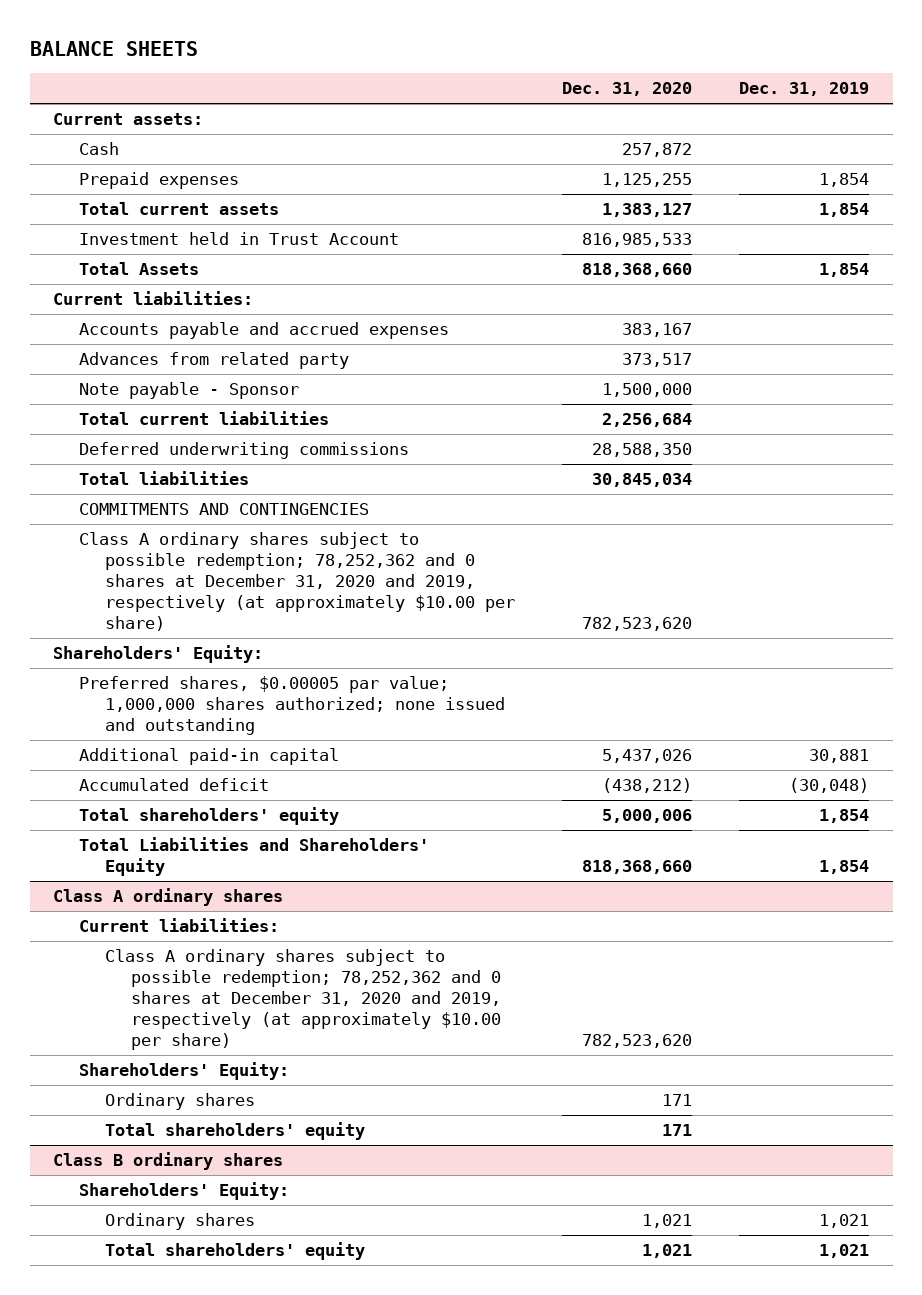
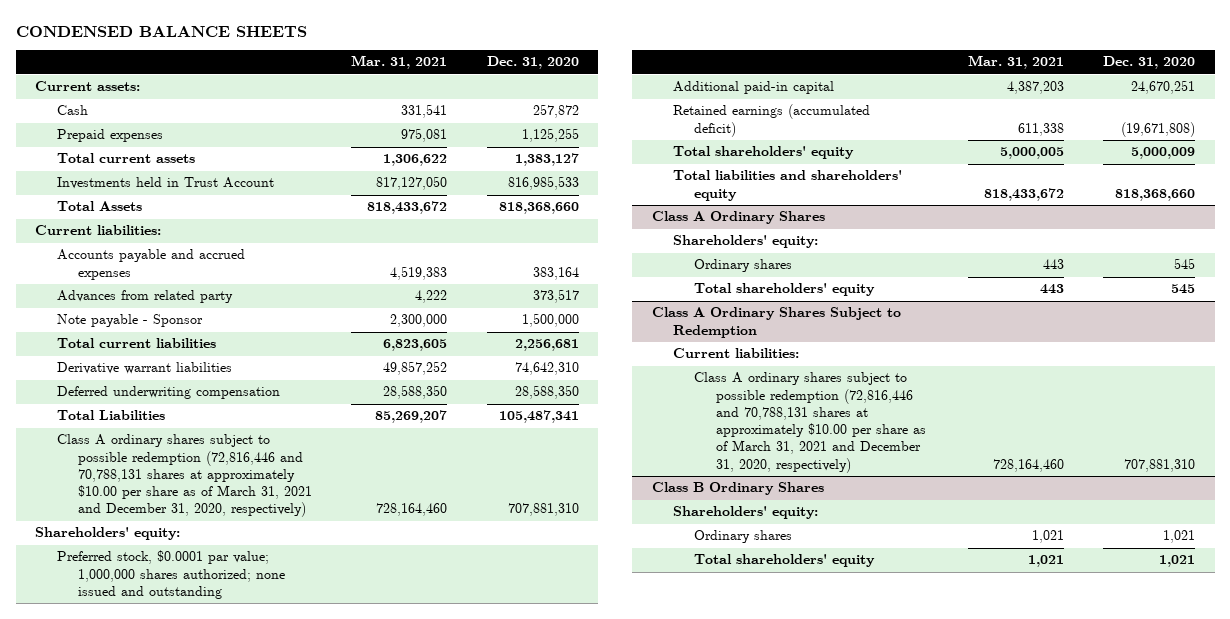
- BALANCE SHEETS
+ CONDENSED BALANCE SHEETS
- | Dec. 31, 2020 | Dec. 31, 2019
+ | Mar. 31, 2021 | Dec. 31, 2020
- Investment held in Trust Account | 816,985,533 |
+ Investments held in Trust Account | 817,127,050 | 816,985,533
- Accounts payable and accrued expenses | 383,167 |
+ Accounts payable and accrued expenses | 4,519,383 | 383,164
- Total current liabilities | 2,256,684 |
- Deferred underwriting commissions | 28,588,350 |
- Total liabilities | 30,845,034 |
- COMMITMENTS AND CONTINGENCIES
- Class A ordinary shares subject to possible redemption; 78,252,362 and 0 shares at December 31, 2020 and 2019, respectively (at approximately $10.00 per share) | 782,523,620 |
- Shareholders' Equity:
- Preferred shares, $0.00005 par value; 1,000,000 shares authorized; none issued and outstanding
- Additional paid-in capital | 5,437,026 | 30,881
- Accumulated deficit | (438,212) | (30,048)
- Total shareholders' equity | 5,000,006 | 1,854
- Total Liabilities and Shareholders' Equity | 818,368,660 | 1,854
- Class A ordinary shares
+ Total current liabilities | 6,823,605 | 2,256,681
+ Derivative warrant liabilities | 49,857,252 | 74,642,310
+ Deferred underwriting compensation | 28,588,350 | 28,588,350
+ Total Liabilities | 85,269,207 | 105,487,341
+ Class A ordinary shares subject to possible redemption (72,816,446 and 70,788,131 shares at approximately $10.00 per share as of March 31, 2021 and December 31, 2020, respectively) | 728,164,460 | 707,881,310
+ Shareholders' equity:
+ Preferred stock, $0.0001 par value; 1,000,000 shares authorized; none issued and outstanding
+ Additional paid-in capital | 4,387,203 | 24,670,251
+ Retained earnings (accumulated deficit) | 611,338 | (19,671,808)
+ Total shareholders' equity | 5,000,005 | 5,000,009
+ Total liabilities and shareholders' equity | 818,433,672 | 818,368,660
+ Class A Ordinary Shares
+ Shareholders' equity:
+ Ordinary shares | 443 | 545
+ Total shareholders' equity | 443 | 545
+ Class A Ordinary Shares Subject to Redemption
- Class A ordinary shares subject to possible redemption; 78,252,362 and 0 shares at December 31, 2020 and 2019, respectively (at approximately $10.00 per share) | 782,523,620 |
- Shareholders' Equity:
- Ordinary shares | 171 |
- Total shareholders' equity | 171 |
- Class B ordinary shares
- Shareholders' Equity:
+ Class A ordinary shares subject to possible redemption (72,816,446 and 70,788,131 shares at approximately $10.00 per share as of March 31, 2021 and December 31, 2020, respectively) | 728,164,460 | 707,881,310
+ Class B Ordinary Shares
+ Shareholders' equity:

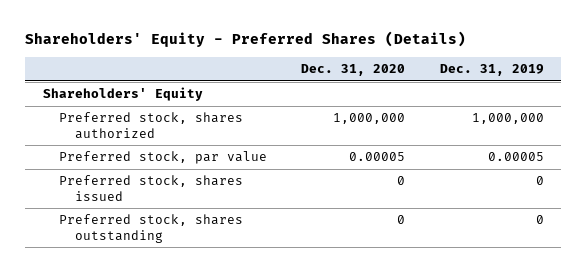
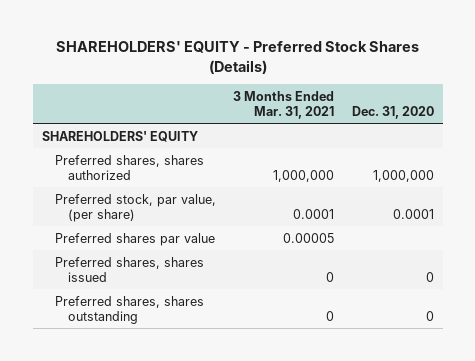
- Shareholders' Equity - Preferred Shares (Details)
+ SHAREHOLDERS' EQUITY - Preferred Stock Shares (Details)
- | Dec. 31, 2020 | Dec. 31, 2019
+ | 3 Months Ended Mar. 31, 2021 | Dec. 31, 2020
- Shareholders' Equity
- Preferred stock, shares authorized | 1,000,000 | 1,000,000
- Preferred stock, par value | 0.00005 | 0.00005
- Preferred stock, shares issued | 0 | 0
- Preferred stock, shares outstanding | 0 | 0
+ SHAREHOLDERS' EQUITY
+ Preferred shares, shares authorized | 1,000,000 | 1,000,000
+ Preferred stock, par value, (per share) | 0.0001 | 0.0001
+ Preferred shares par value | 0.00005 |
+ Preferred shares, shares issued | 0 | 0
+ Preferred shares, shares outstanding | 0 | 0

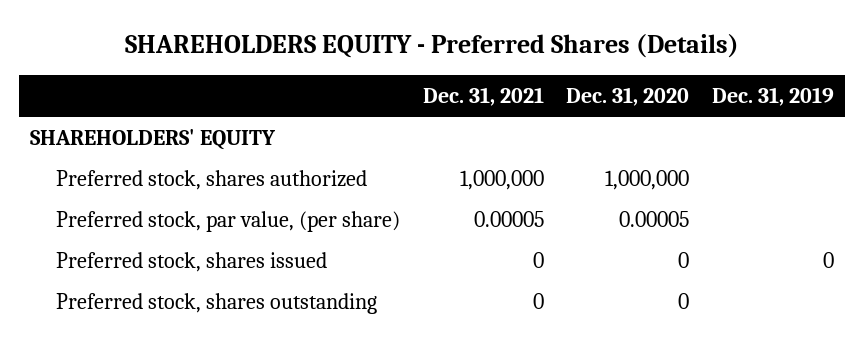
- SHAREHOLDERS' EQUITY - Preferred Stock Shares (Details)
+ SHAREHOLDERS EQUITY - Preferred Shares (Details)
- | 3 Months Ended Mar. 31, 2021 | Dec. 31, 2020
+ | Dec. 31, 2021 | Dec. 31, 2020 | Dec. 31, 2019
- Preferred shares, shares authorized | 1,000,000 | 1,000,000
- Preferred stock, par value, (per share) | 0.0001 | 0.0001
- Preferred shares par value | 0.00005 |
- Preferred shares, shares issued | 0 | 0
- Preferred shares, shares outstanding | 0 | 0
+ Preferred stock, shares authorized | 1,000,000 | 1,000,000 |
+ Preferred stock, par value, (per share) | 0.00005 | 0.00005 |
+ Preferred stock, shares issued | 0 | 0 | 0
+ Preferred stock, shares outstanding | 0 | 0 |

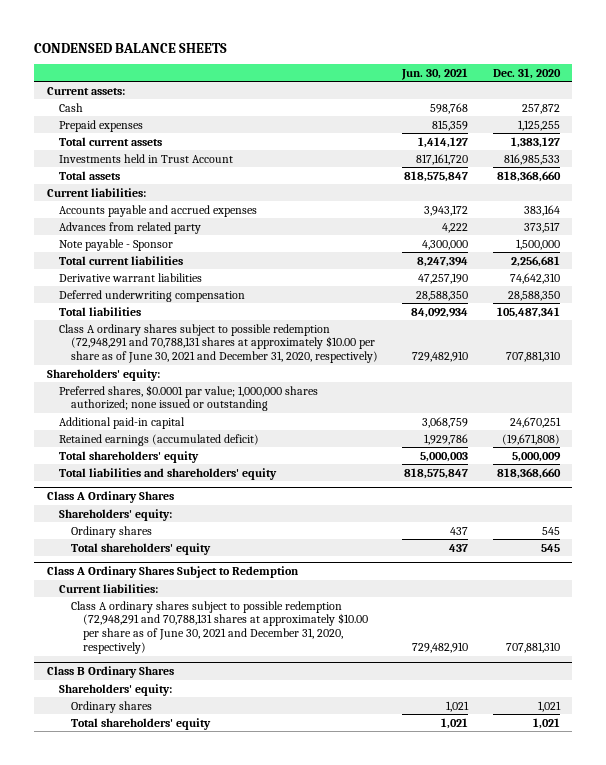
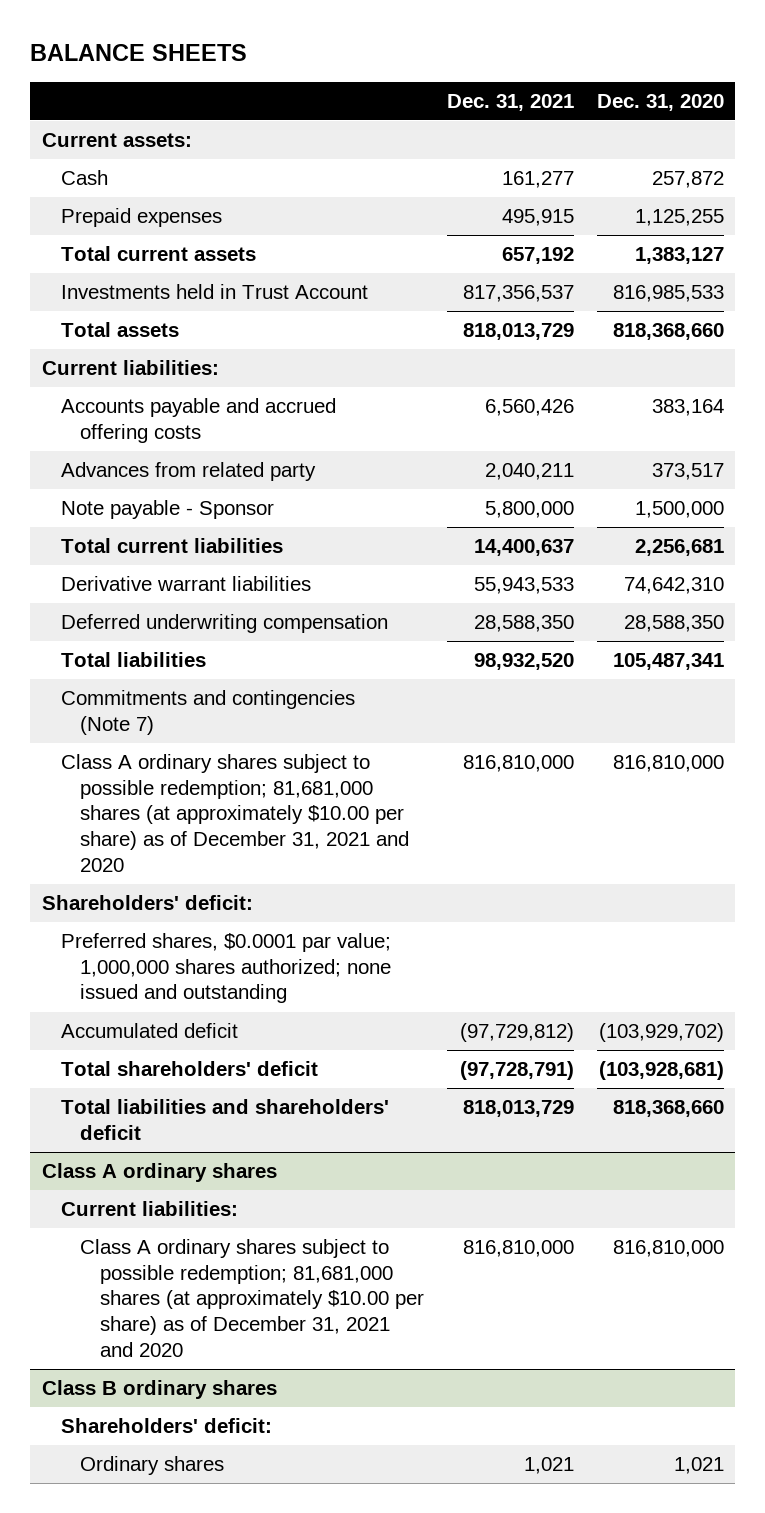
- CONDENSED BALANCE SHEETS
+ BALANCE SHEETS
- | Jun. 30, 2021 | Dec. 31, 2020
+ | Dec. 31, 2021 | Dec. 31, 2020
- Accounts payable and accrued expenses | 3,943,172 | 383,164
+ Accounts payable and accrued offering costs | 6,560,426 | 383,164
- Class A ordinary shares subject to possible redemption (72,948,291 and 70,788,131 shares at approximately $10.00 per share as of June 30, 2021 and December 31, 2020, respectively) | 729,482,910 | 707,881,310
- Shareholders' equity:
- Preferred shares, $0.0001 par value; 1,000,000 shares authorized; none issued or outstanding
- Additional paid-in capital | 3,068,759 | 24,670,251
- Retained earnings (accumulated deficit) | 1,929,786 | (19,671,808)
- Total shareholders' equity | 5,000,003 | 5,000,009
- Total liabilities and shareholders' equity | 818,575,847 | 818,368,660
- Class A Ordinary Shares
- Shareholders' equity:
- Ordinary shares | 437 | 545
- Total shareholders' equity | 437 | 545
- Class A Ordinary Shares Subject to Redemption
+ Commitments and contingencies (Note 7)
+ Class A ordinary shares subject to possible redemption; 81,681,000 shares (at approximately $10.00 per share) as of December 31, 2021 and 2020 | 816,810,000 | 816,810,000
+ Shareholders' deficit:
+ Preferred shares, $0.0001 par value; 1,000,000 shares authorized; none issued and outstanding
+ Accumulated deficit | (97,729,812) | (103,929,702)
+ Total shareholders' deficit | (97,728,791) | (103,928,681)
+ Total liabilities and shareholders' deficit | 818,013,729 | 818,368,660
+ Class A ordinary shares
- Class A ordinary shares subject to possible redemption (72,948,291 and 70,788,131 shares at approximately $10.00 per share as of June 30, 2021 and December 31, 2020, respectively) | 729,482,910 | 707,881,310
- Class B Ordinary Shares
- Shareholders' equity:
+ Class A ordinary shares subject to possible redemption; 81,681,000 shares (at approximately $10.00 per share) as of December 31, 2021 and 2020 | 816,810,000 | 816,810,000
+ Class B ordinary shares
+ Shareholders' deficit:
- Total shareholders' equity | 1,021 | 1,021

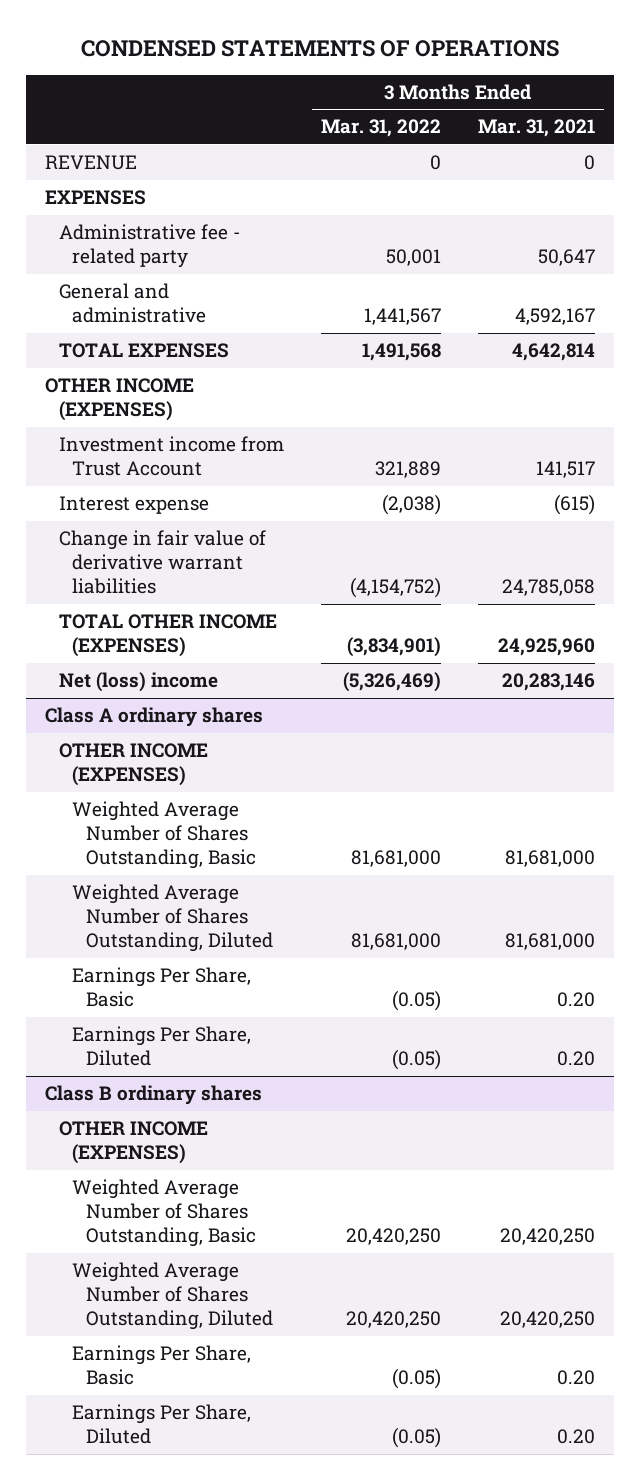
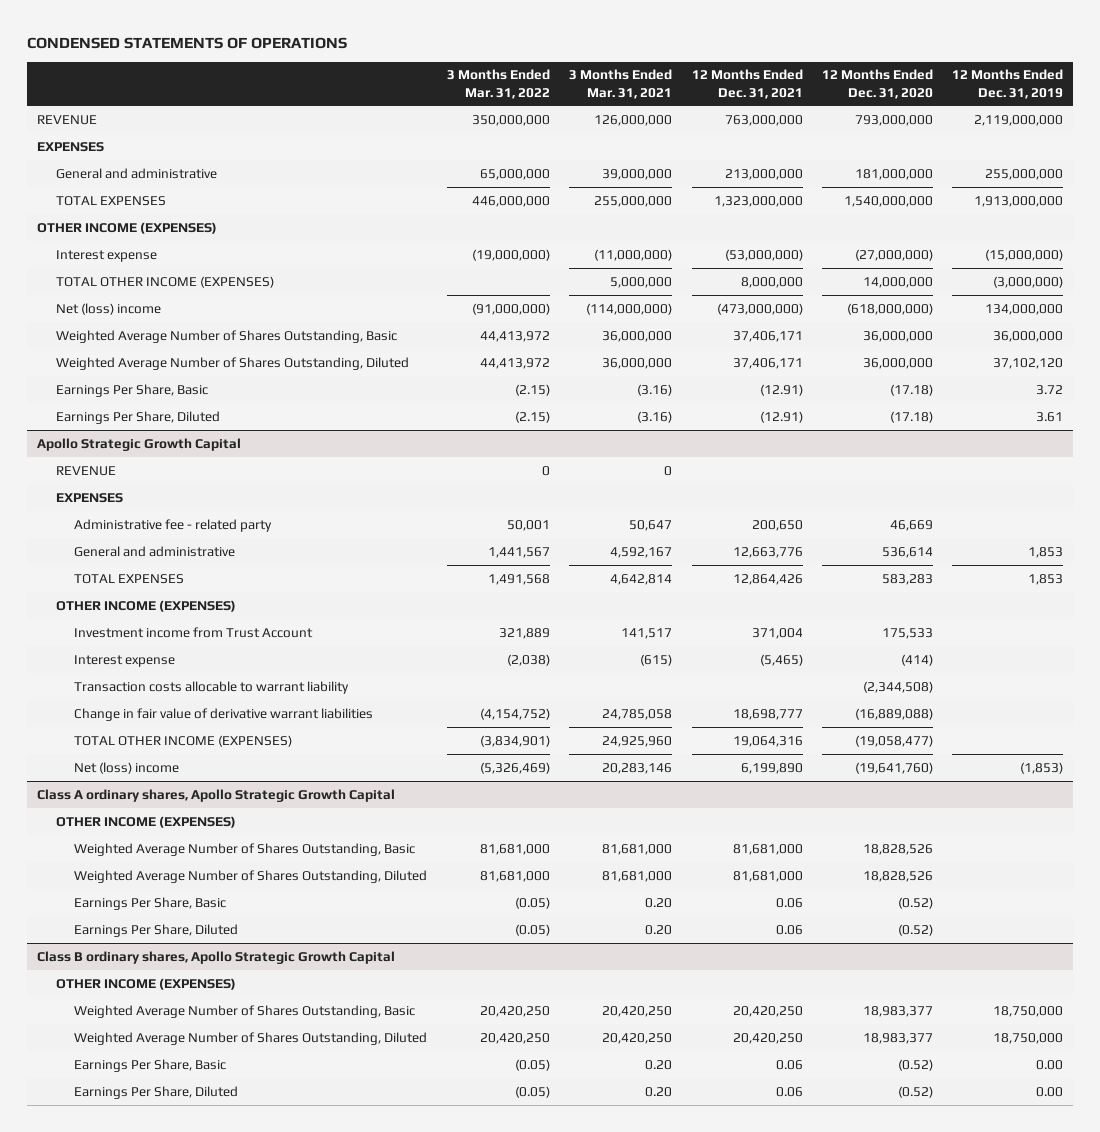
- | 3 Months Ended Mar. 31, 2022 | 3 Months Ended Mar. 31, 2021
+ | 3 Months Ended Mar. 31, 2022 | 3 Months Ended Mar. 31, 2021 | 12 Months Ended Dec. 31, 2021 | 12 Months Ended Dec. 31, 2020 | 12 Months Ended Dec. 31, 2019
+ REVENUE | 350,000,000 | 126,000,000 | 763,000,000 | 793,000,000 | 2,119,000,000
+ EXPENSES
+ General and administrative | 65,000,000 | 39,000,000 | 213,000,000 | 181,000,000 | 255,000,000
+ TOTAL EXPENSES | 446,000,000 | 255,000,000 | 1,323,000,000 | 1,540,000,000 | 1,913,000,000
+ OTHER INCOME (EXPENSES)
+ Interest expense | (19,000,000) | (11,000,000) | (53,000,000) | (27,000,000) | (15,000,000)
+ TOTAL OTHER INCOME (EXPENSES) | | 5,000,000 | 8,000,000 | 14,000,000 | (3,000,000)
+ Net (loss) income | (91,000,000) | (114,000,000) | (473,000,000) | (618,000,000) | 134,000,000
+ Weighted Average Number of Shares Outstanding, Basic | 44,413,972 | 36,000,000 | 37,406,171 | 36,000,000 | 36,000,000
+ Weighted Average Number of Shares Outstanding, Diluted | 44,413,972 | 36,000,000 | 37,406,171 | 36,000,000 | 37,102,120
+ Earnings Per Share, Basic | (2.15) | (3.16) | (12.91) | (17.18) | 3.72
+ Earnings Per Share, Diluted | (2.15) | (3.16) | (12.91) | (17.18) | 3.61
+ Apollo Strategic Growth Capital
+ Transaction costs allocable to warrant liability | | | | (2,344,508) |
- Class A ordinary shares
+ Class A ordinary shares, Apollo Strategic Growth Capital
- Class B ordinary shares
+ Class B ordinary shares, Apollo Strategic Growth Capital

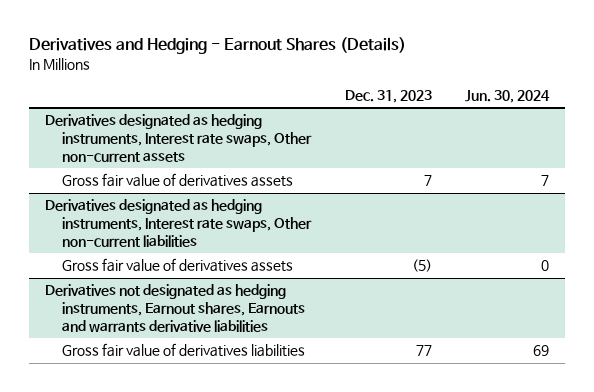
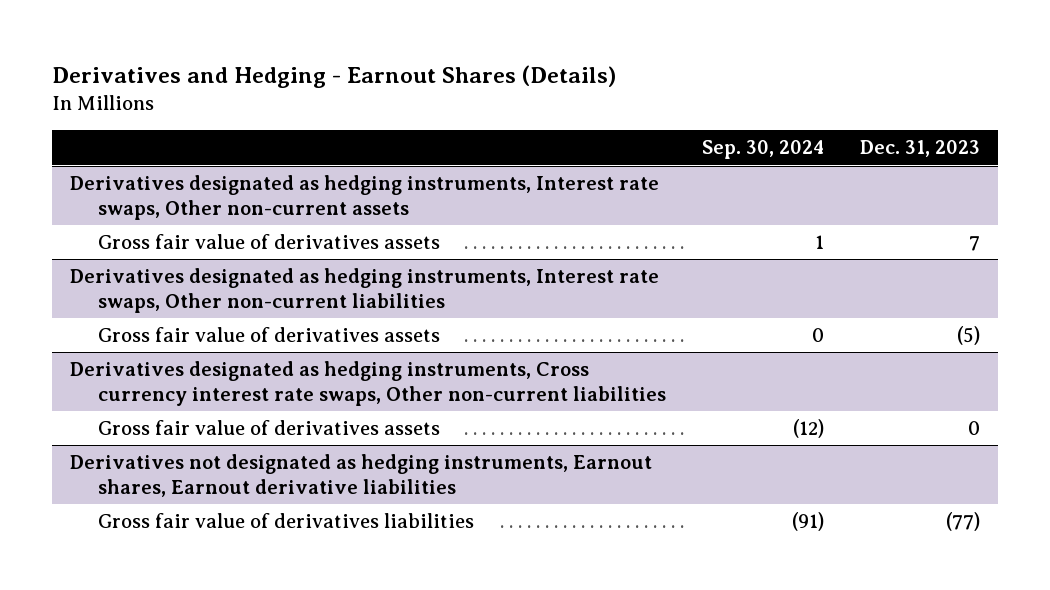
- | Dec. 31, 2023 | Jun. 30, 2024
+ | Sep. 30, 2024 | Dec. 31, 2023
- Derivatives not designated as hedging instruments, Earnout shares, Earnouts and warrants derivative liabilities
- Gross fair value of derivatives liabilities | 77 | 69
+ Derivatives designated as hedging instruments, Cross currency interest rate swaps, Other non-current liabilities
+ Gross fair value of derivatives assets | (12) | 0
+ Derivatives not designated as hedging instruments, Earnout shares, Earnout derivative liabilities
+ Gross fair value of derivatives liabilities | (91) | (77)

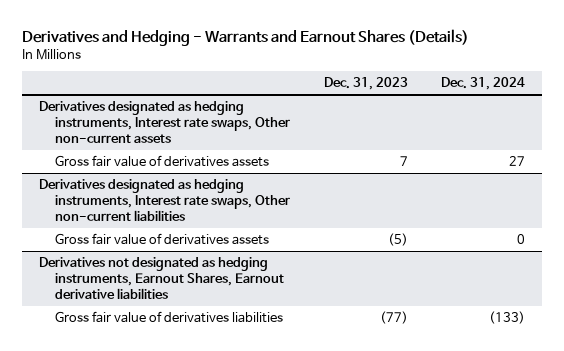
- Derivatives and Hedging - Earnout Shares (Details)
+ Derivatives and Hedging - Warrants and Earnout Shares (Details)
- | Sep. 30, 2024 | Dec. 31, 2023
+ | Dec. 31, 2023 | Dec. 31, 2024
- Derivatives designated as hedging instruments, Cross currency interest rate swaps, Other non-current liabilities
- Gross fair value of derivatives assets | (12) | 0
- Derivatives not designated as hedging instruments, Earnout shares, Earnout derivative liabilities
+ Derivatives not designated as hedging instruments, Earnout Shares, Earnout derivative liabilities

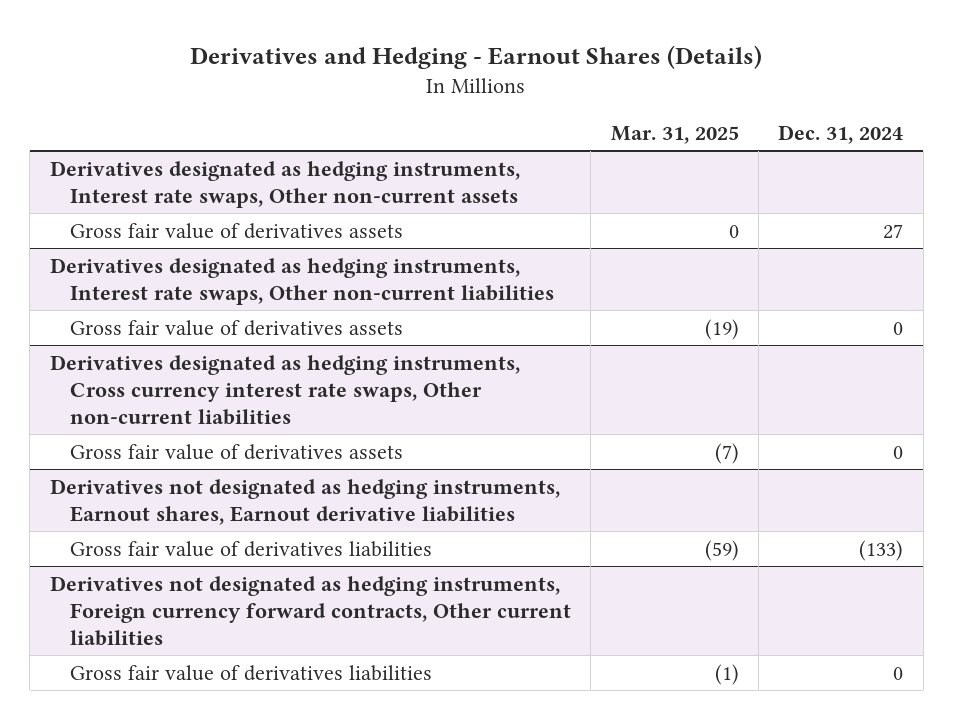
- Derivatives and Hedging - Warrants and Earnout Shares (Details)
+ Derivatives and Hedging - Earnout Shares (Details)
- | Dec. 31, 2023 | Dec. 31, 2024
+ | Mar. 31, 2025 | Dec. 31, 2024
- Derivatives not designated as hedging instruments, Earnout Shares, Earnout derivative liabilities
+ Derivatives designated as hedging instruments, Cross currency interest rate swaps, Other non-current liabilities
+ Gross fair value of derivatives assets | (7) | 0
+ Derivatives not designated as hedging instruments, Earnout shares, Earnout derivative liabilities
+ Derivatives not designated as hedging instruments, Foreign currency forward contracts, Other current liabilities
+ Gross fair value of derivatives liabilities | (1) | 0

